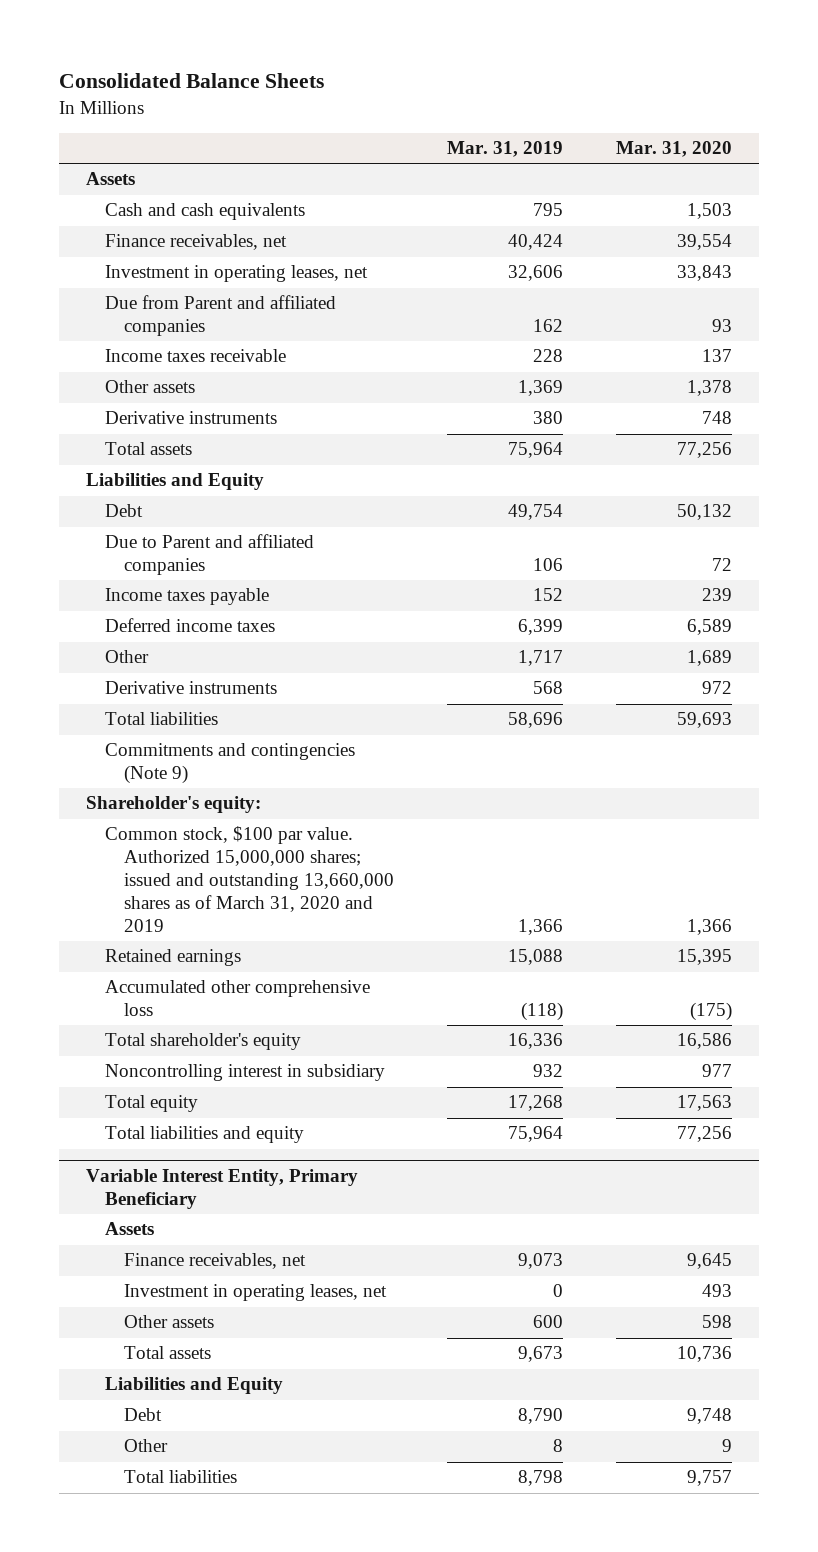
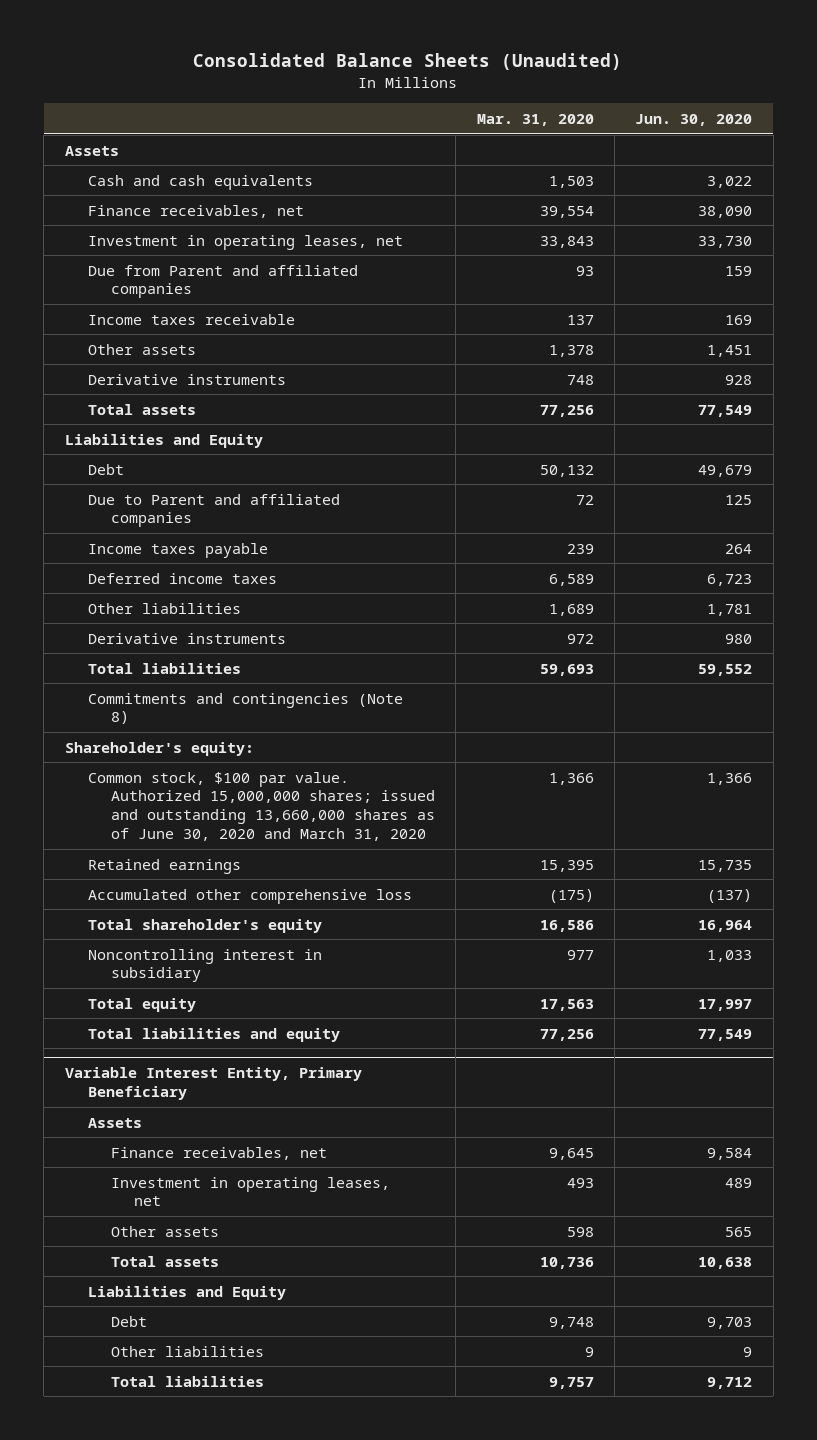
- Consolidated Balance Sheets
+ Consolidated Balance Sheets (Unaudited)
- | Mar. 31, 2019 | Mar. 31, 2020
+ | Mar. 31, 2020 | Jun. 30, 2020
- Other | 1,717 | 1,689
+ Other liabilities | 1,689 | 1,781
- Commitments and contingencies (Note 9)
+ Commitments and contingencies (Note 8)
- Common stock, $100 par value. Authorized 15,000,000 shares; issued and outstanding 13,660,000 shares as of March 31, 2020 and 2019 | 1,366 | 1,366
+ Common stock, $100 par value. Authorized 15,000,000 shares; issued and outstanding 13,660,000 shares as of June 30, 2020 and March 31, 2020 | 1,366 | 1,366
@ Variable Interest Entity, Primary Beneficiary
- Other | 8 | 9
+ Other liabilities | 9 | 9

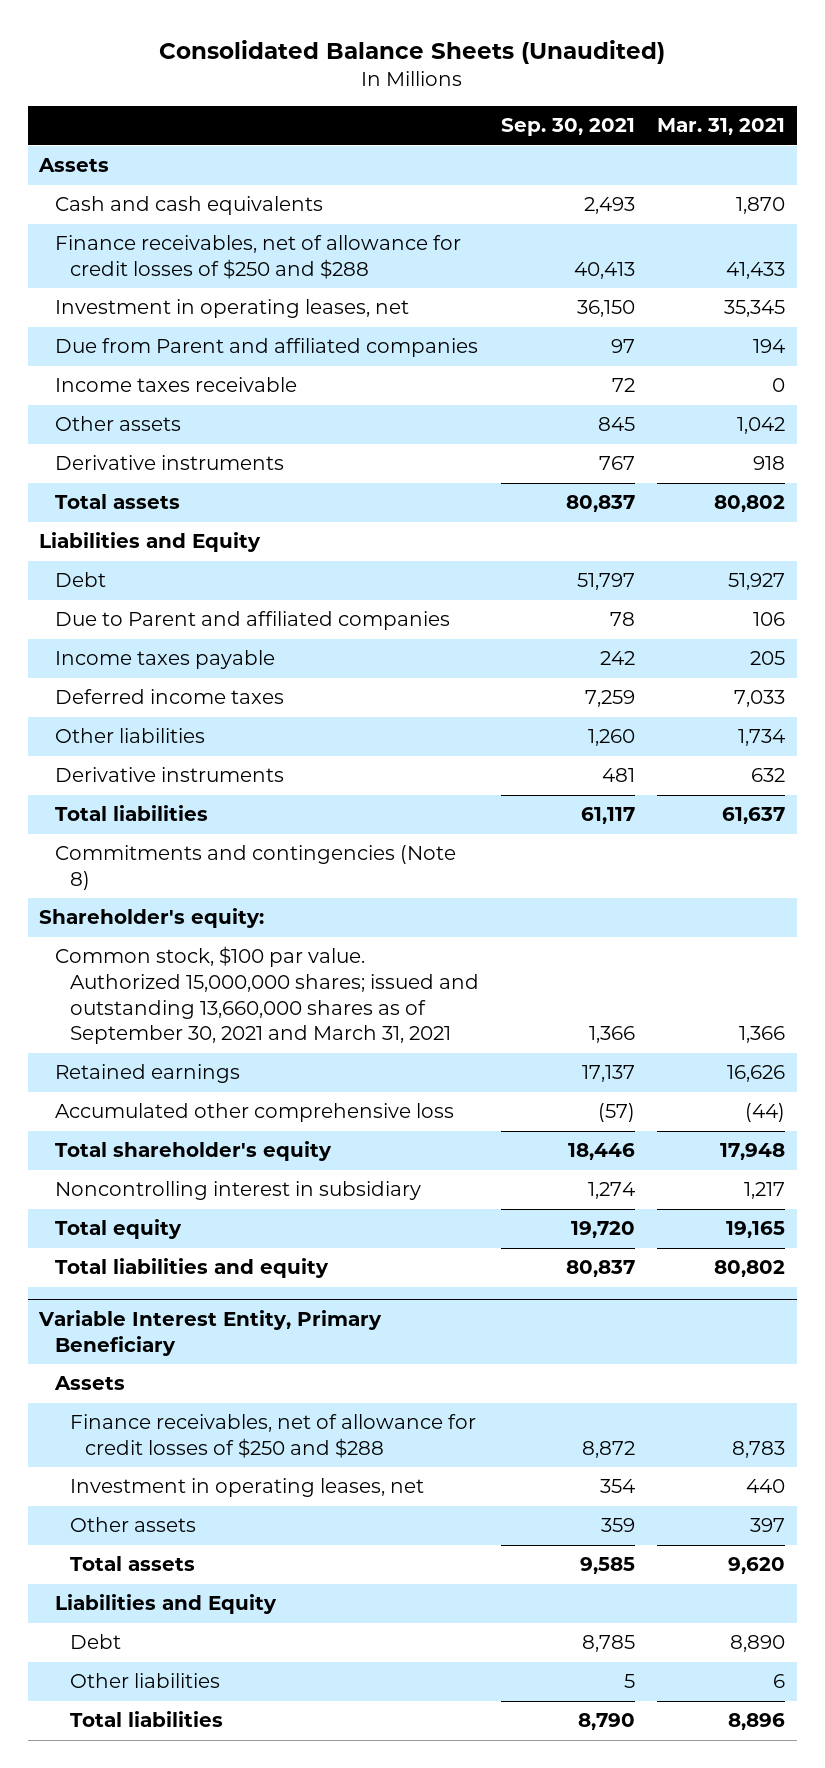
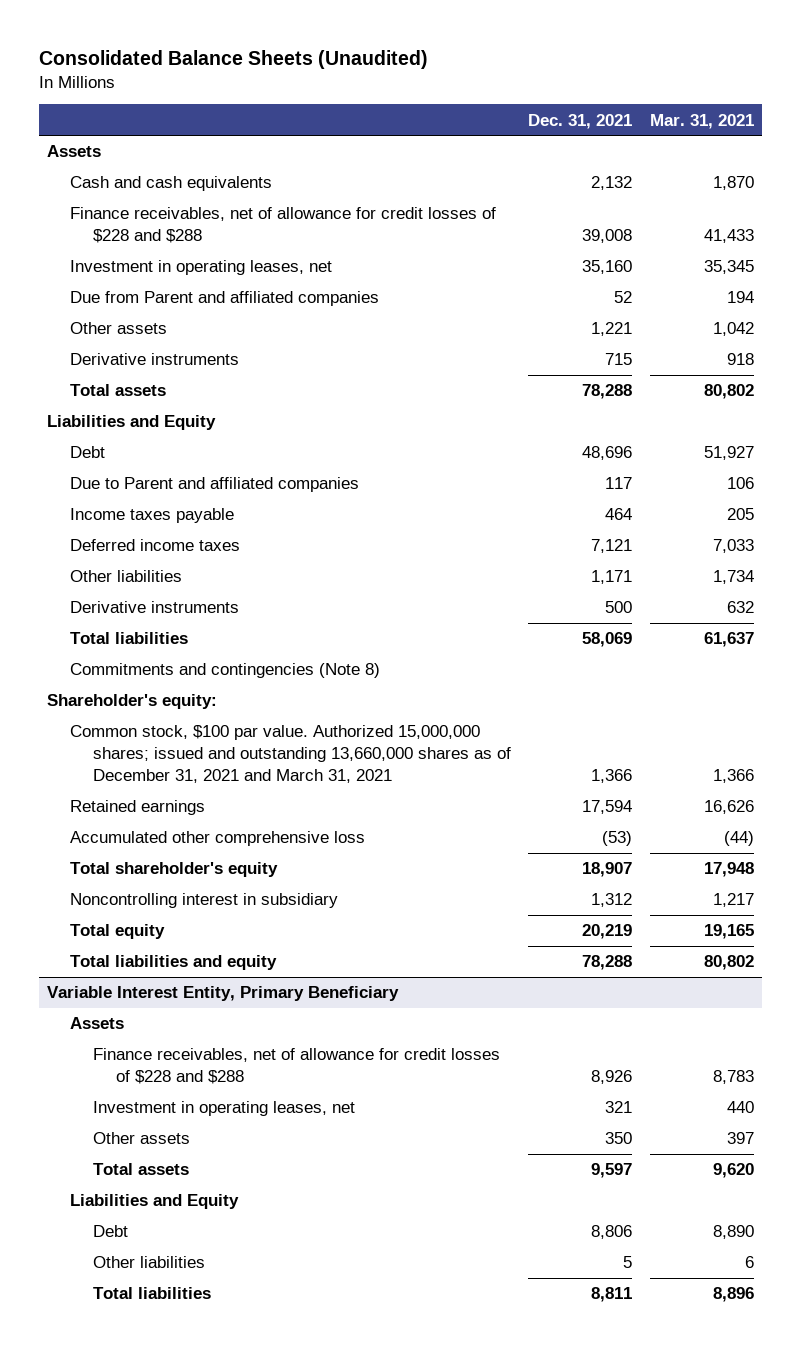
- | Sep. 30, 2021 | Mar. 31, 2021
+ | Dec. 31, 2021 | Mar. 31, 2021
- Finance receivables, net of allowance for credit losses of $250 and $288 | 40,413 | 41,433
+ Finance receivables, net of allowance for credit losses of $228 and $288 | 39,008 | 41,433
- Income taxes receivable | 72 | 0
- Common stock, $100 par value. Authorized 15,000,000 shares; issued and outstanding 13,660,000 shares as of September 30, 2021 and March 31, 2021 | 1,366 | 1,366
+ Common stock, $100 par value. Authorized 15,000,000 shares; issued and outstanding 13,660,000 shares as of December 31, 2021 and March 31, 2021 | 1,366 | 1,366
@ Variable Interest Entity, Primary Beneficiary
- Finance receivables, net of allowance for credit losses of $250 and $288 | 8,872 | 8,783
+ Finance receivables, net of allowance for credit losses of $228 and $288 | 8,926 | 8,783

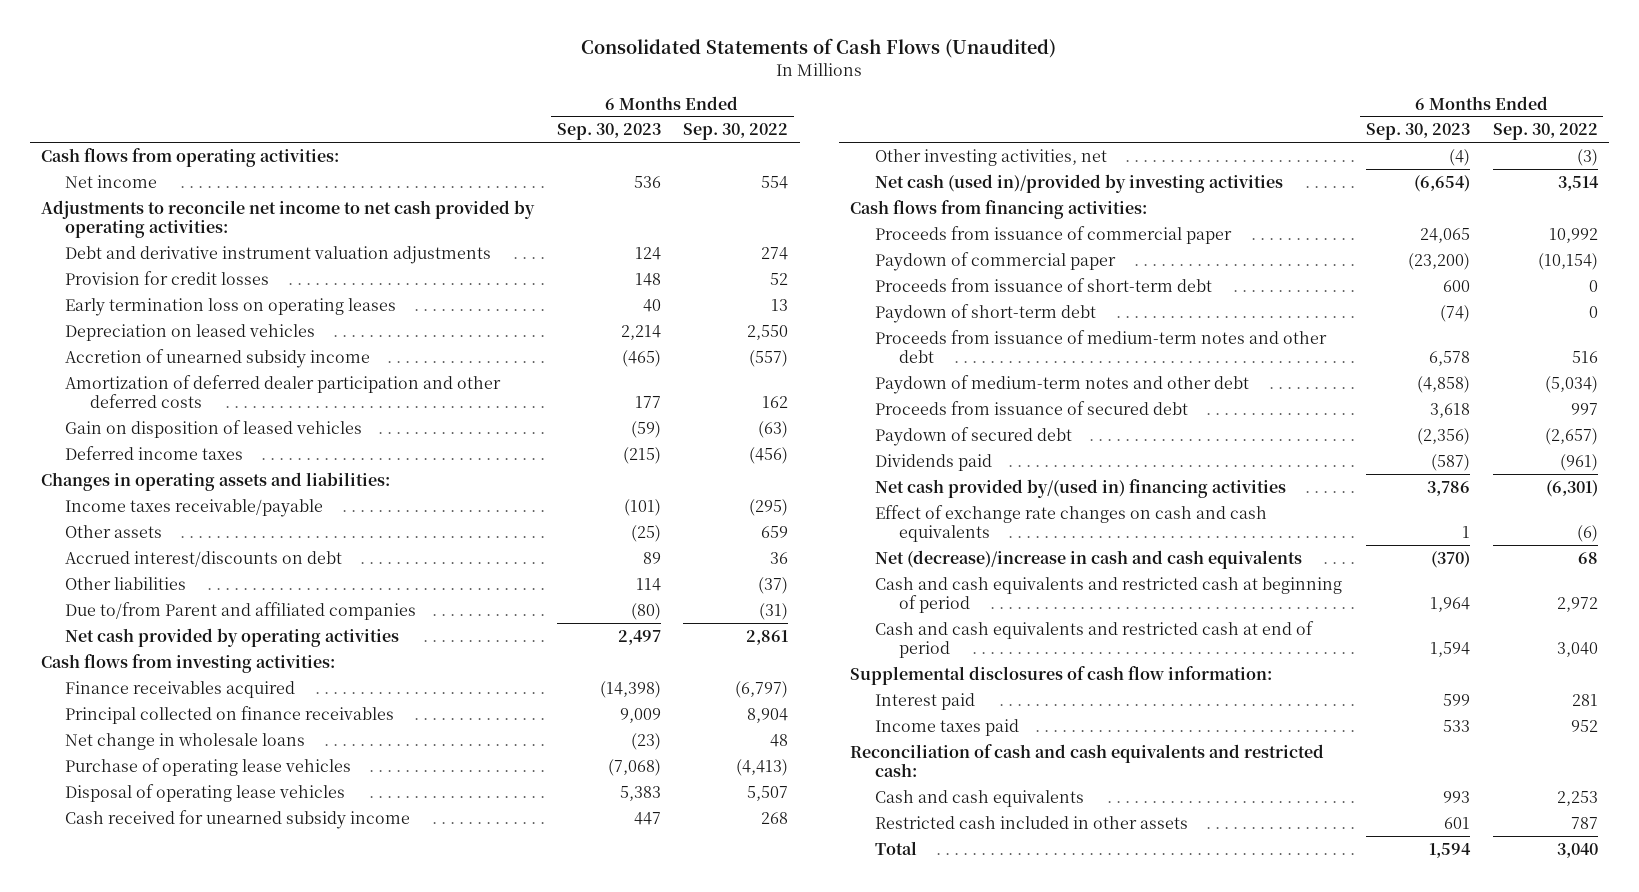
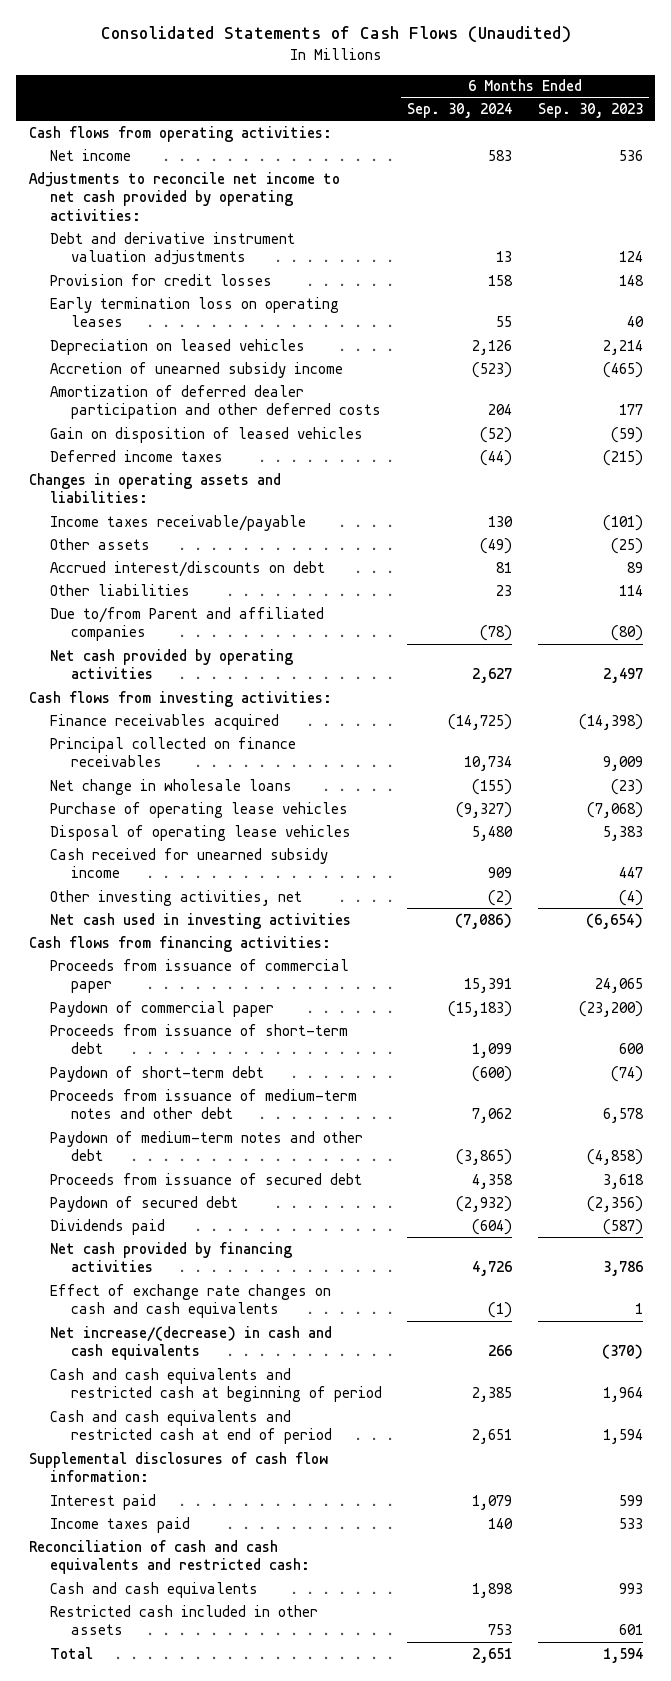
- | 6 Months Ended Sep. 30, 2023 | 6 Months Ended Sep. 30, 2022
+ | 6 Months Ended Sep. 30, 2024 | 6 Months Ended Sep. 30, 2023
- Net cash (used in)/provided by investing activities | (6,654) | 3,514
+ Net cash used in investing activities | (7,086) | (6,654)
- Net cash provided by/(used in) financing activities | 3,786 | (6,301)
+ Net cash provided by financing activities | 4,726 | 3,786
- Net (decrease)/increase in cash and cash equivalents | (370) | 68
+ Net increase/(decrease) in cash and cash equivalents | 266 | (370)

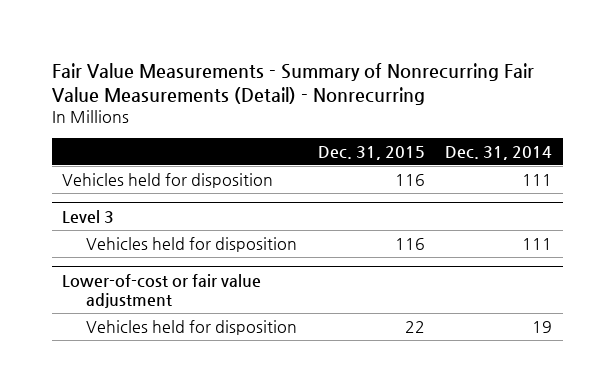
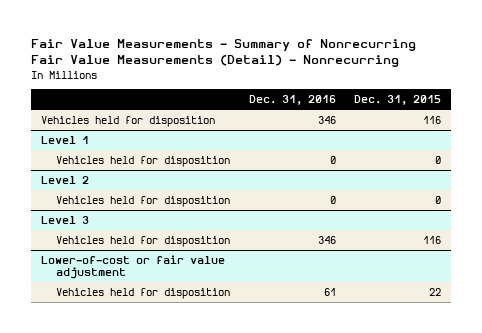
- | Dec. 31, 2015 | Dec. 31, 2014
+ | Dec. 31, 2016 | Dec. 31, 2015
+ Level 1
+ Vehicles held for disposition | 0 | 0
+ Level 2
+ Vehicles held for disposition | 0 | 0

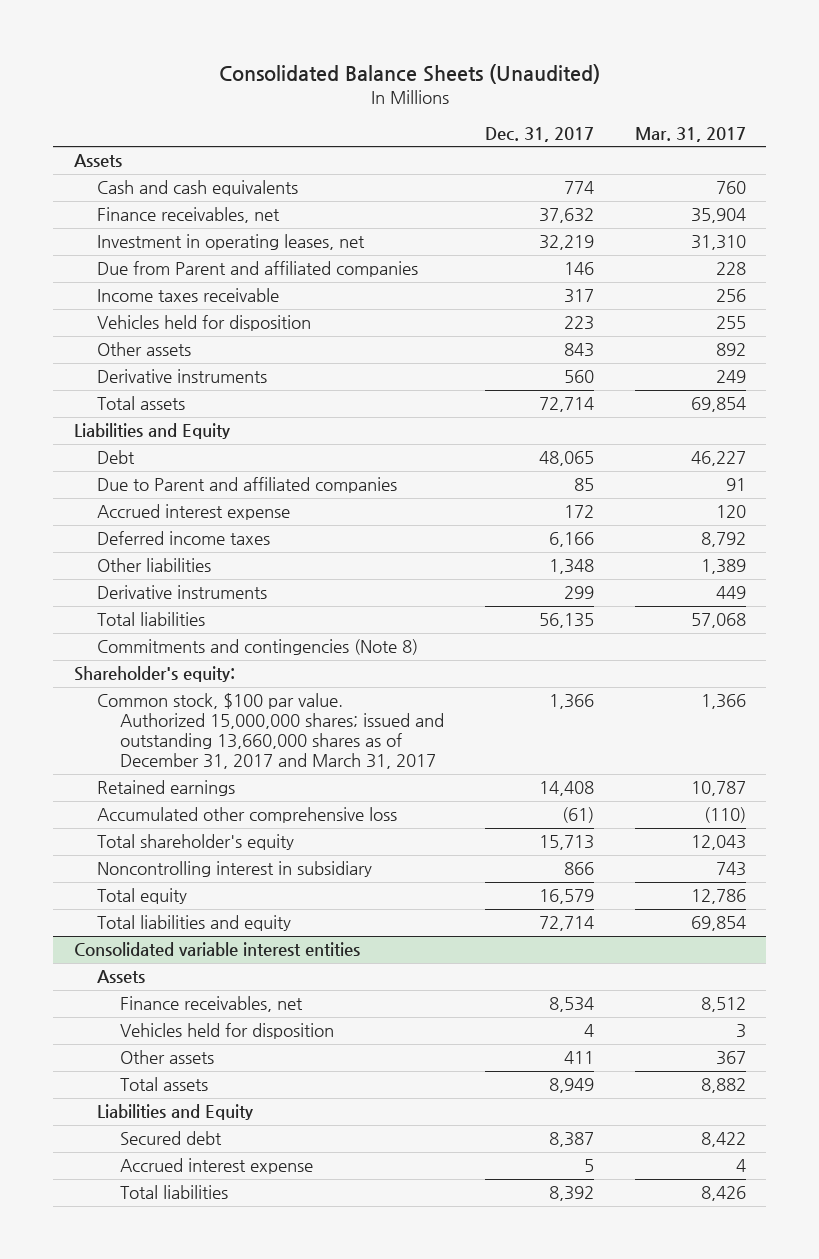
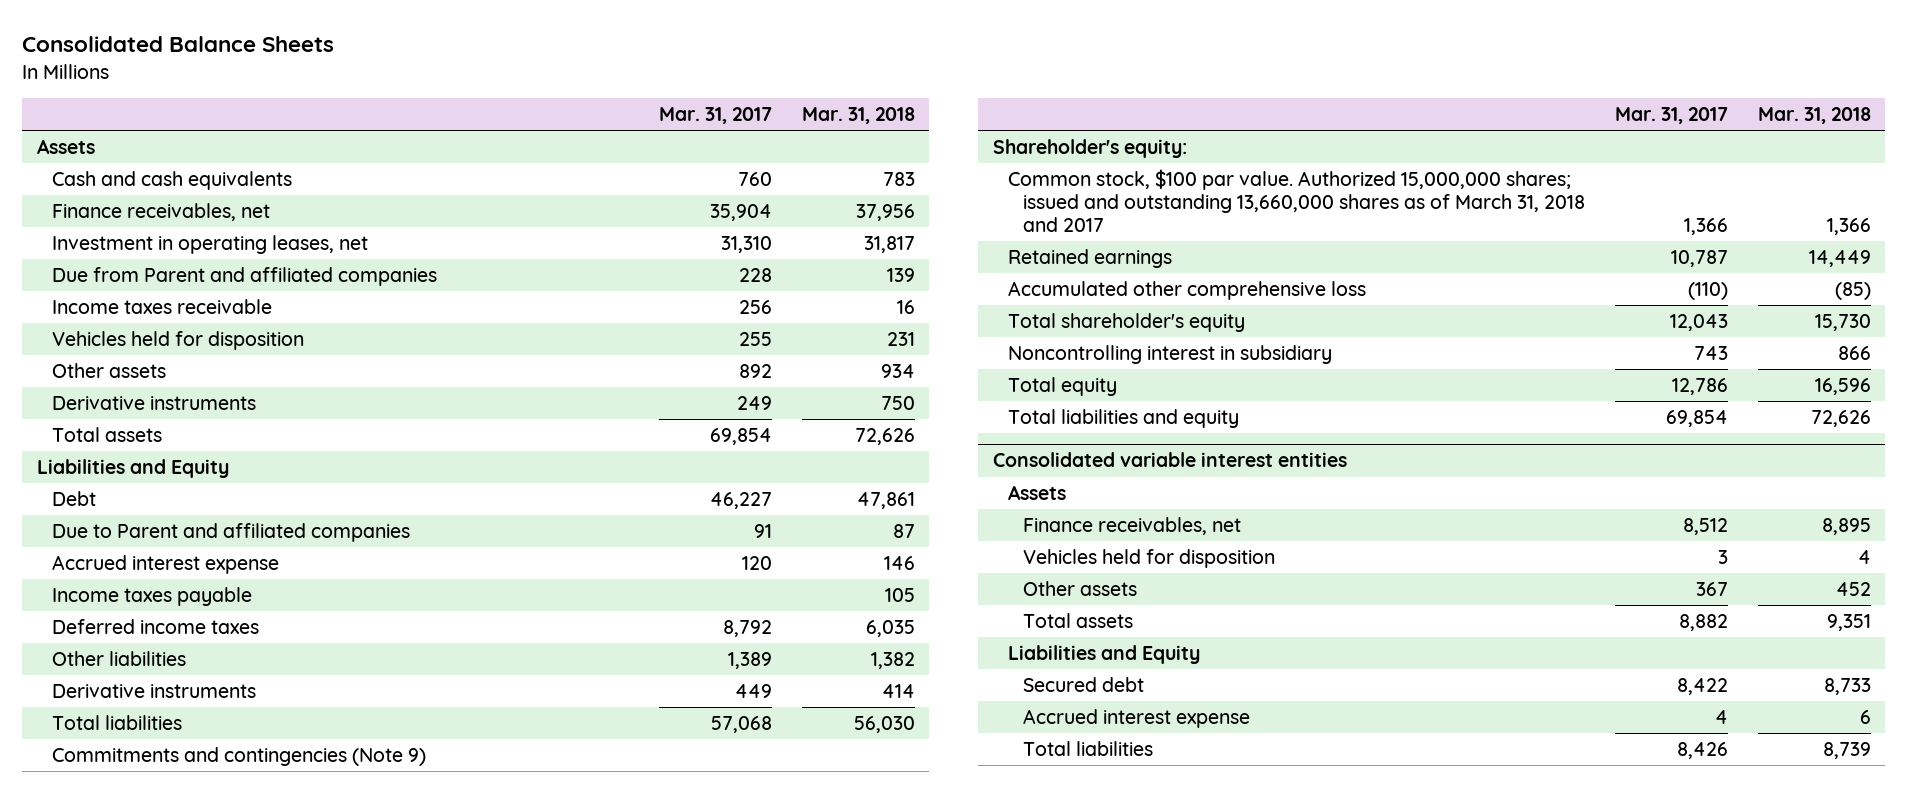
- Consolidated Balance Sheets (Unaudited)
+ Consolidated Balance Sheets
- | Dec. 31, 2017 | Mar. 31, 2017
+ | Mar. 31, 2017 | Mar. 31, 2018
+ Income taxes payable | | 105
- Commitments and contingencies (Note 8)
+ Commitments and contingencies (Note 9)
- Common stock, $100 par value. Authorized 15,000,000 shares; issued and outstanding 13,660,000 shares as of December 31, 2017 and March 31, 2017 | 1,366 | 1,366
+ Common stock, $100 par value. Authorized 15,000,000 shares; issued and outstanding 13,660,000 shares as of March 31, 2018 and 2017 | 1,366 | 1,366

